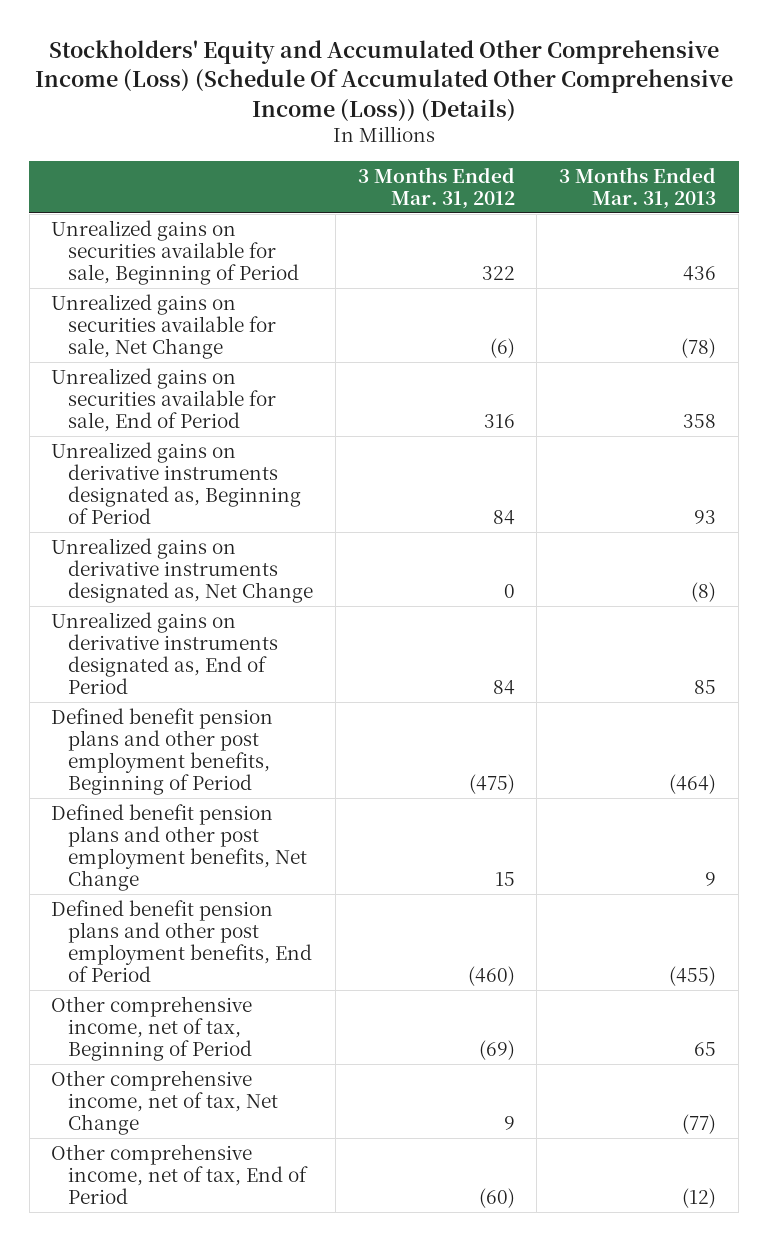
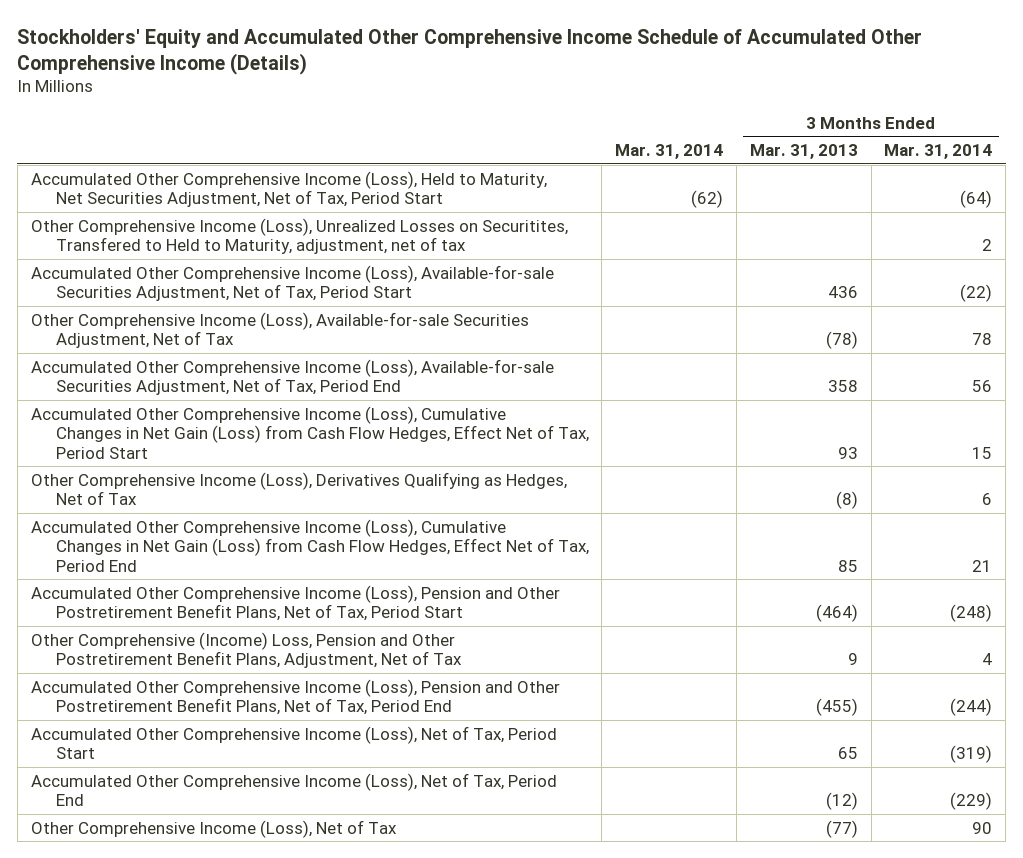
- Stockholders' Equity and Accumulated Other Comprehensive Income (Loss) (Schedule Of Accumulated Other Comprehensive Income (Loss)) (Details)
+ Stockholders' Equity and Accumulated Other Comprehensive Income Schedule of Accumulated Other Comprehensive Income (Details)
- | 3 Months Ended Mar. 31, 2012 | 3 Months Ended Mar. 31, 2013
+ | Mar. 31, 2014 | 3 Months Ended Mar. 31, 2013 | 3 Months Ended Mar. 31, 2014
- Unrealized gains on securities available for sale, Beginning of Period | 322 | 436
- Unrealized gains on securities available for sale, Net Change | (6) | (78)
- Unrealized gains on securities available for sale, End of Period | 316 | 358
- Unrealized gains on derivative instruments designated as, Beginning of Period | 84 | 93
- Unrealized gains on derivative instruments designated as, Net Change | 0 | (8)
- Unrealized gains on derivative instruments designated as, End of Period | 84 | 85
- Defined benefit pension plans and other post employment benefits, Beginning of Period | (475) | (464)
- Defined benefit pension plans and other post employment benefits, Net Change | 15 | 9
- Defined benefit pension plans and other post employment benefits, End of Period | (460) | (455)
- Other comprehensive income, net of tax, Beginning of Period | (69) | 65
- Other comprehensive income, net of tax, Net Change | 9 | (77)
- Other comprehensive income, net of tax, End of Period | (60) | (12)
+ Accumulated Other Comprehensive Income (Loss), Held to Maturity, Net Securities Adjustment, Net of Tax, Period Start | (62) | | (64)
+ Other Comprehensive Income (Loss), Unrealized Losses on Securitites, Transfered to Held to Maturity, adjustment, net of tax | | | 2
+ Accumulated Other Comprehensive Income (Loss), Available-for-sale Securities Adjustment, Net of Tax, Period Start | | 436 | (22)
+ Other Comprehensive Income (Loss), Available-for-sale Securities Adjustment, Net of Tax | | (78) | 78
+ Accumulated Other Comprehensive Income (Loss), Available-for-sale Securities Adjustment, Net of Tax, Period End | | 358 | 56
+ Accumulated Other Comprehensive Income (Loss), Cumulative Changes in Net Gain (Loss) from Cash Flow Hedges, Effect Net of Tax, Period Start | | 93 | 15
+ Other Comprehensive Income (Loss), Derivatives Qualifying as Hedges, Net of Tax | | (8) | 6
+ Accumulated Other Comprehensive Income (Loss), Cumulative Changes in Net Gain (Loss) from Cash Flow Hedges, Effect Net of Tax, Period End | | 85 | 21
+ Accumulated Other Comprehensive Income (Loss), Pension and Other Postretirement Benefit Plans, Net of Tax, Period Start | | (464) | (248)
+ Other Comprehensive (Income) Loss, Pension and Other Postretirement Benefit Plans, Adjustment, Net of Tax | | 9 | 4
+ Accumulated Other Comprehensive Income (Loss), Pension and Other Postretirement Benefit Plans, Net of Tax, Period End | | (455) | (244)
+ Accumulated Other Comprehensive Income (Loss), Net of Tax, Period Start | | 65 | (319)
+ Accumulated Other Comprehensive Income (Loss), Net of Tax, Period End | | (12) | (229)
+ Other Comprehensive Income (Loss), Net of Tax | | (77) | 90

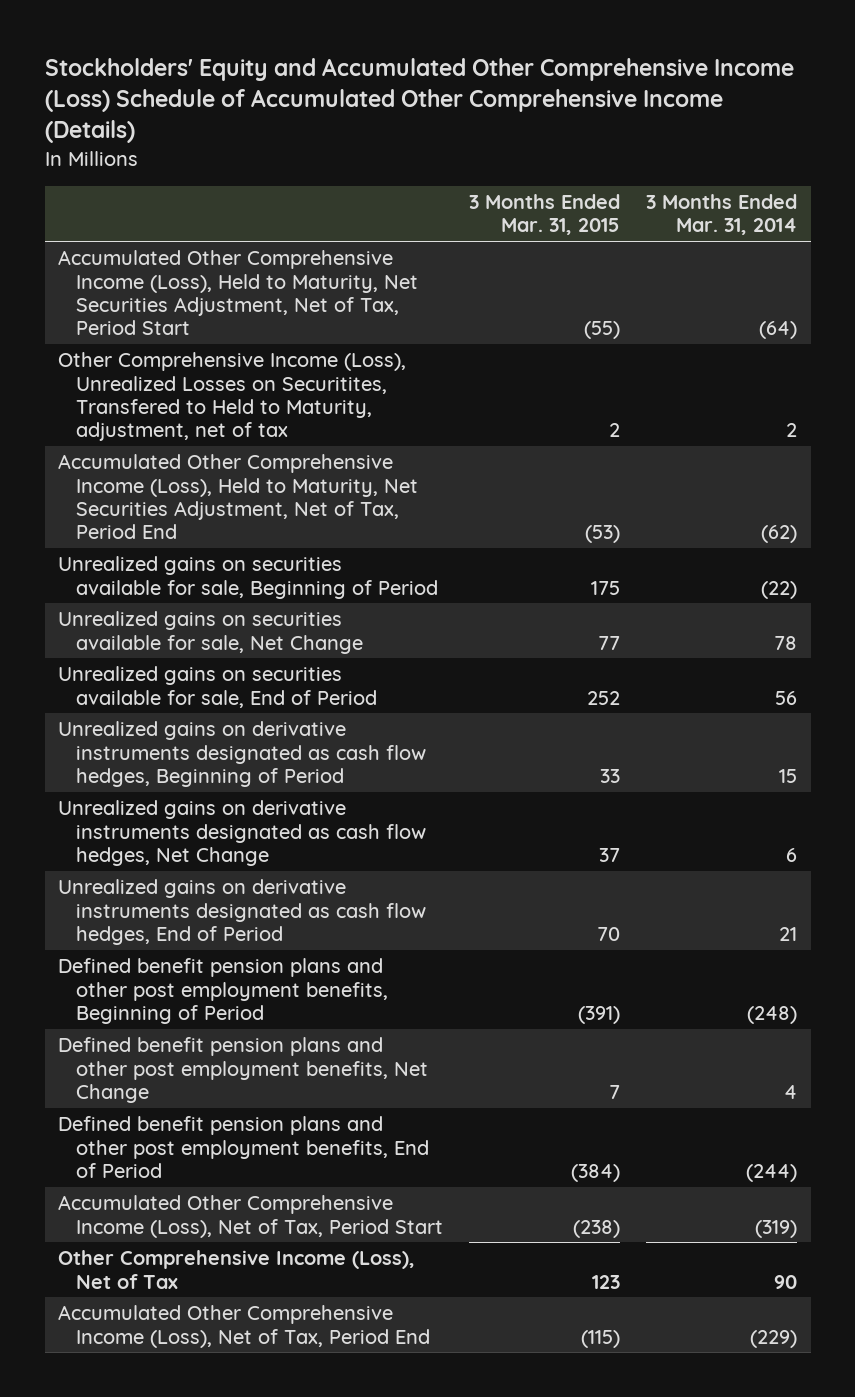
- Stockholders' Equity and Accumulated Other Comprehensive Income Schedule of Accumulated Other Comprehensive Income (Details)
+ Stockholders' Equity and Accumulated Other Comprehensive Income (Loss) Schedule of Accumulated Other Comprehensive Income (Details)
- | Mar. 31, 2014 | 3 Months Ended Mar. 31, 2013 | 3 Months Ended Mar. 31, 2014
+ | 3 Months Ended Mar. 31, 2015 | 3 Months Ended Mar. 31, 2014
- Accumulated Other Comprehensive Income (Loss), Available-for-sale Securities Adjustment, Net of Tax, Period Start | | 436 | (22)
- Other Comprehensive Income (Loss), Available-for-sale Securities Adjustment, Net of Tax | | (78) | 78
- Accumulated Other Comprehensive Income (Loss), Available-for-sale Securities Adjustment, Net of Tax, Period End | | 358 | 56
- Accumulated Other Comprehensive Income (Loss), Cumulative Changes in Net Gain (Loss) from Cash Flow Hedges, Effect Net of Tax, Period Start | | 93 | 15
- Other Comprehensive Income (Loss), Derivatives Qualifying as Hedges, Net of Tax | | (8) | 6
- Accumulated Other Comprehensive Income (Loss), Cumulative Changes in Net Gain (Loss) from Cash Flow Hedges, Effect Net of Tax, Period End | | 85 | 21
- Accumulated Other Comprehensive Income (Loss), Pension and Other Postretirement Benefit Plans, Net of Tax, Period Start | | (464) | (248)
- Other Comprehensive (Income) Loss, Pension and Other Postretirement Benefit Plans, Adjustment, Net of Tax | | 9 | 4
- Accumulated Other Comprehensive Income (Loss), Pension and Other Postretirement Benefit Plans, Net of Tax, Period End | | (455) | (244)
+ Accumulated Other Comprehensive Income (Loss), Held to Maturity, Net Securities Adjustment, Net of Tax, Period End | (53) | (62)
+ Unrealized gains on securities available for sale, Beginning of Period | 175 | (22)
+ Unrealized gains on securities available for sale, Net Change | 77 | 78
+ Unrealized gains on securities available for sale, End of Period | 252 | 56
+ Unrealized gains on derivative instruments designated as cash flow hedges, Beginning of Period | 33 | 15
+ Unrealized gains on derivative instruments designated as cash flow hedges, Net Change | 37 | 6
+ Unrealized gains on derivative instruments designated as cash flow hedges, End of Period | 70 | 21
+ Defined benefit pension plans and other post employment benefits, Beginning of Period | (391) | (248)
+ Defined benefit pension plans and other post employment benefits, Net Change | 7 | 4
+ Defined benefit pension plans and other post employment benefits, End of Period | (384) | (244)
moved down: Accumulated Other Comprehensive Income (Loss), Net of Tax, Period End | (115) | (229)

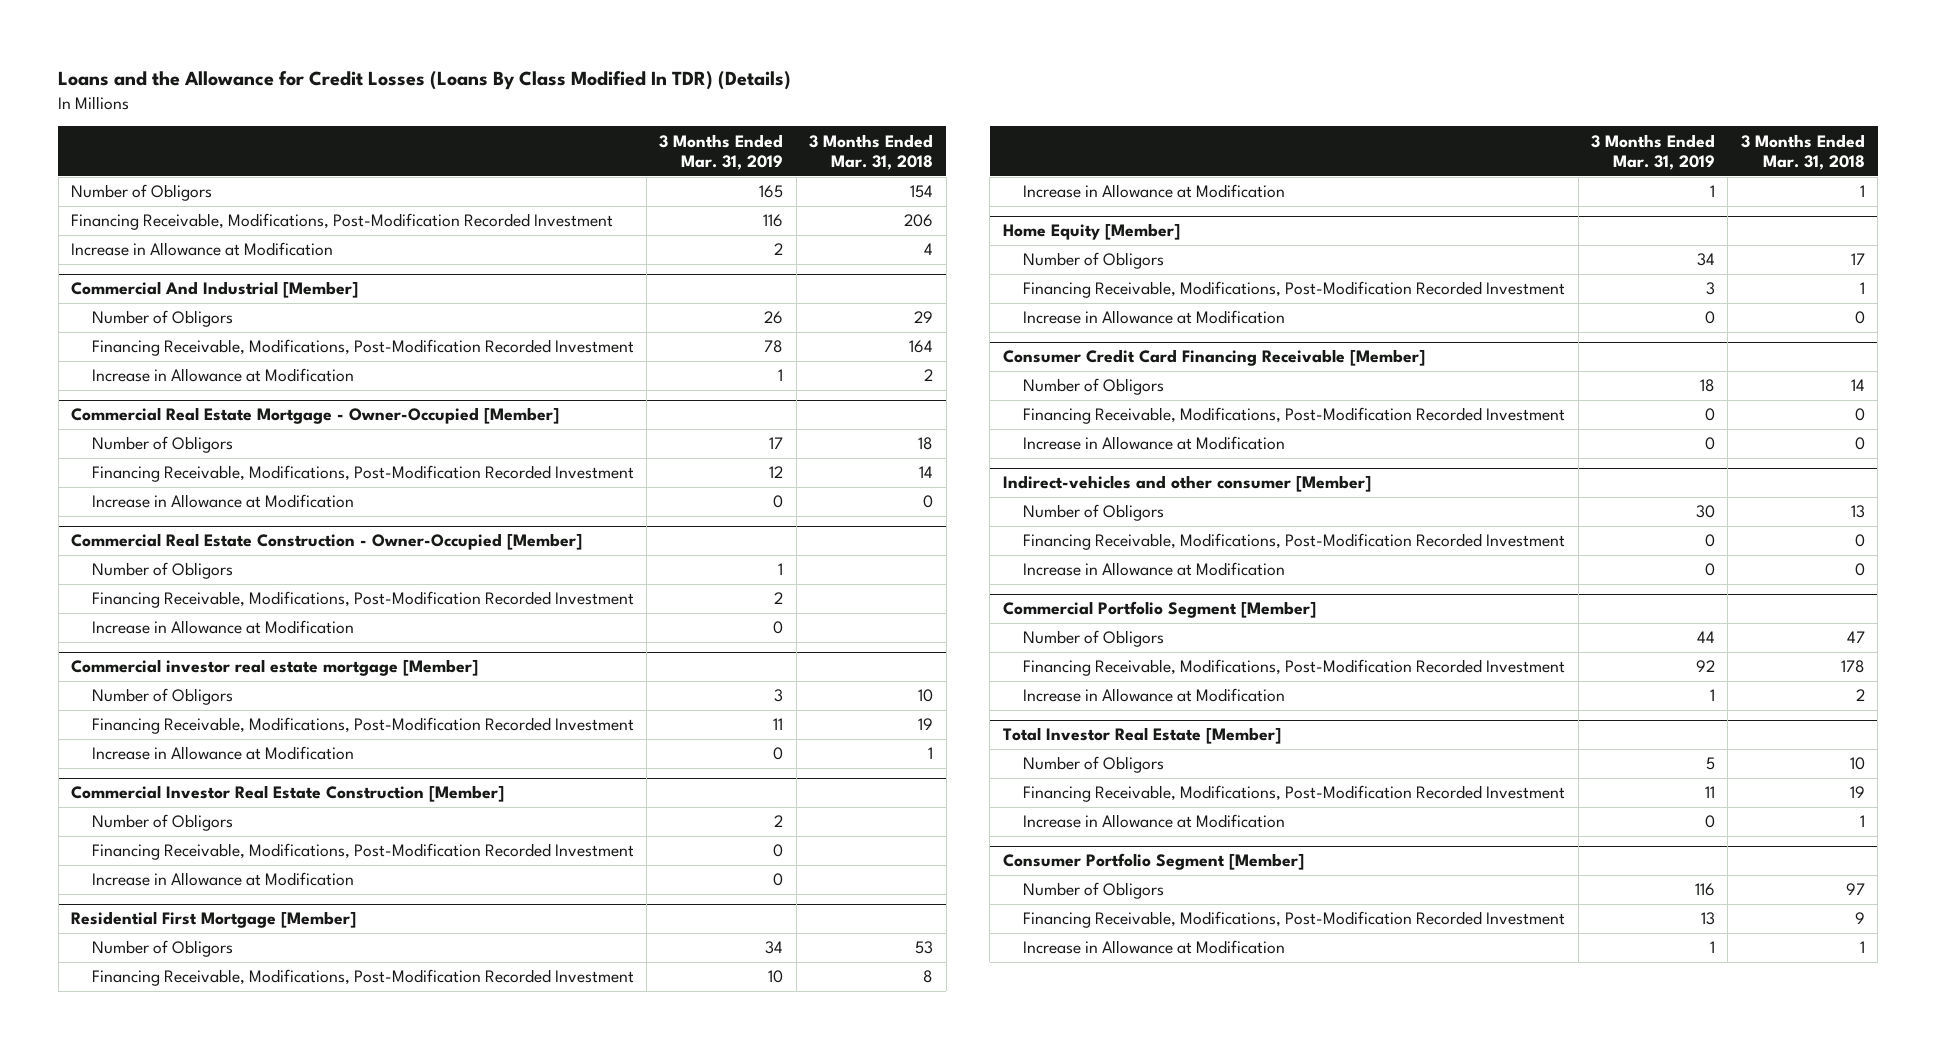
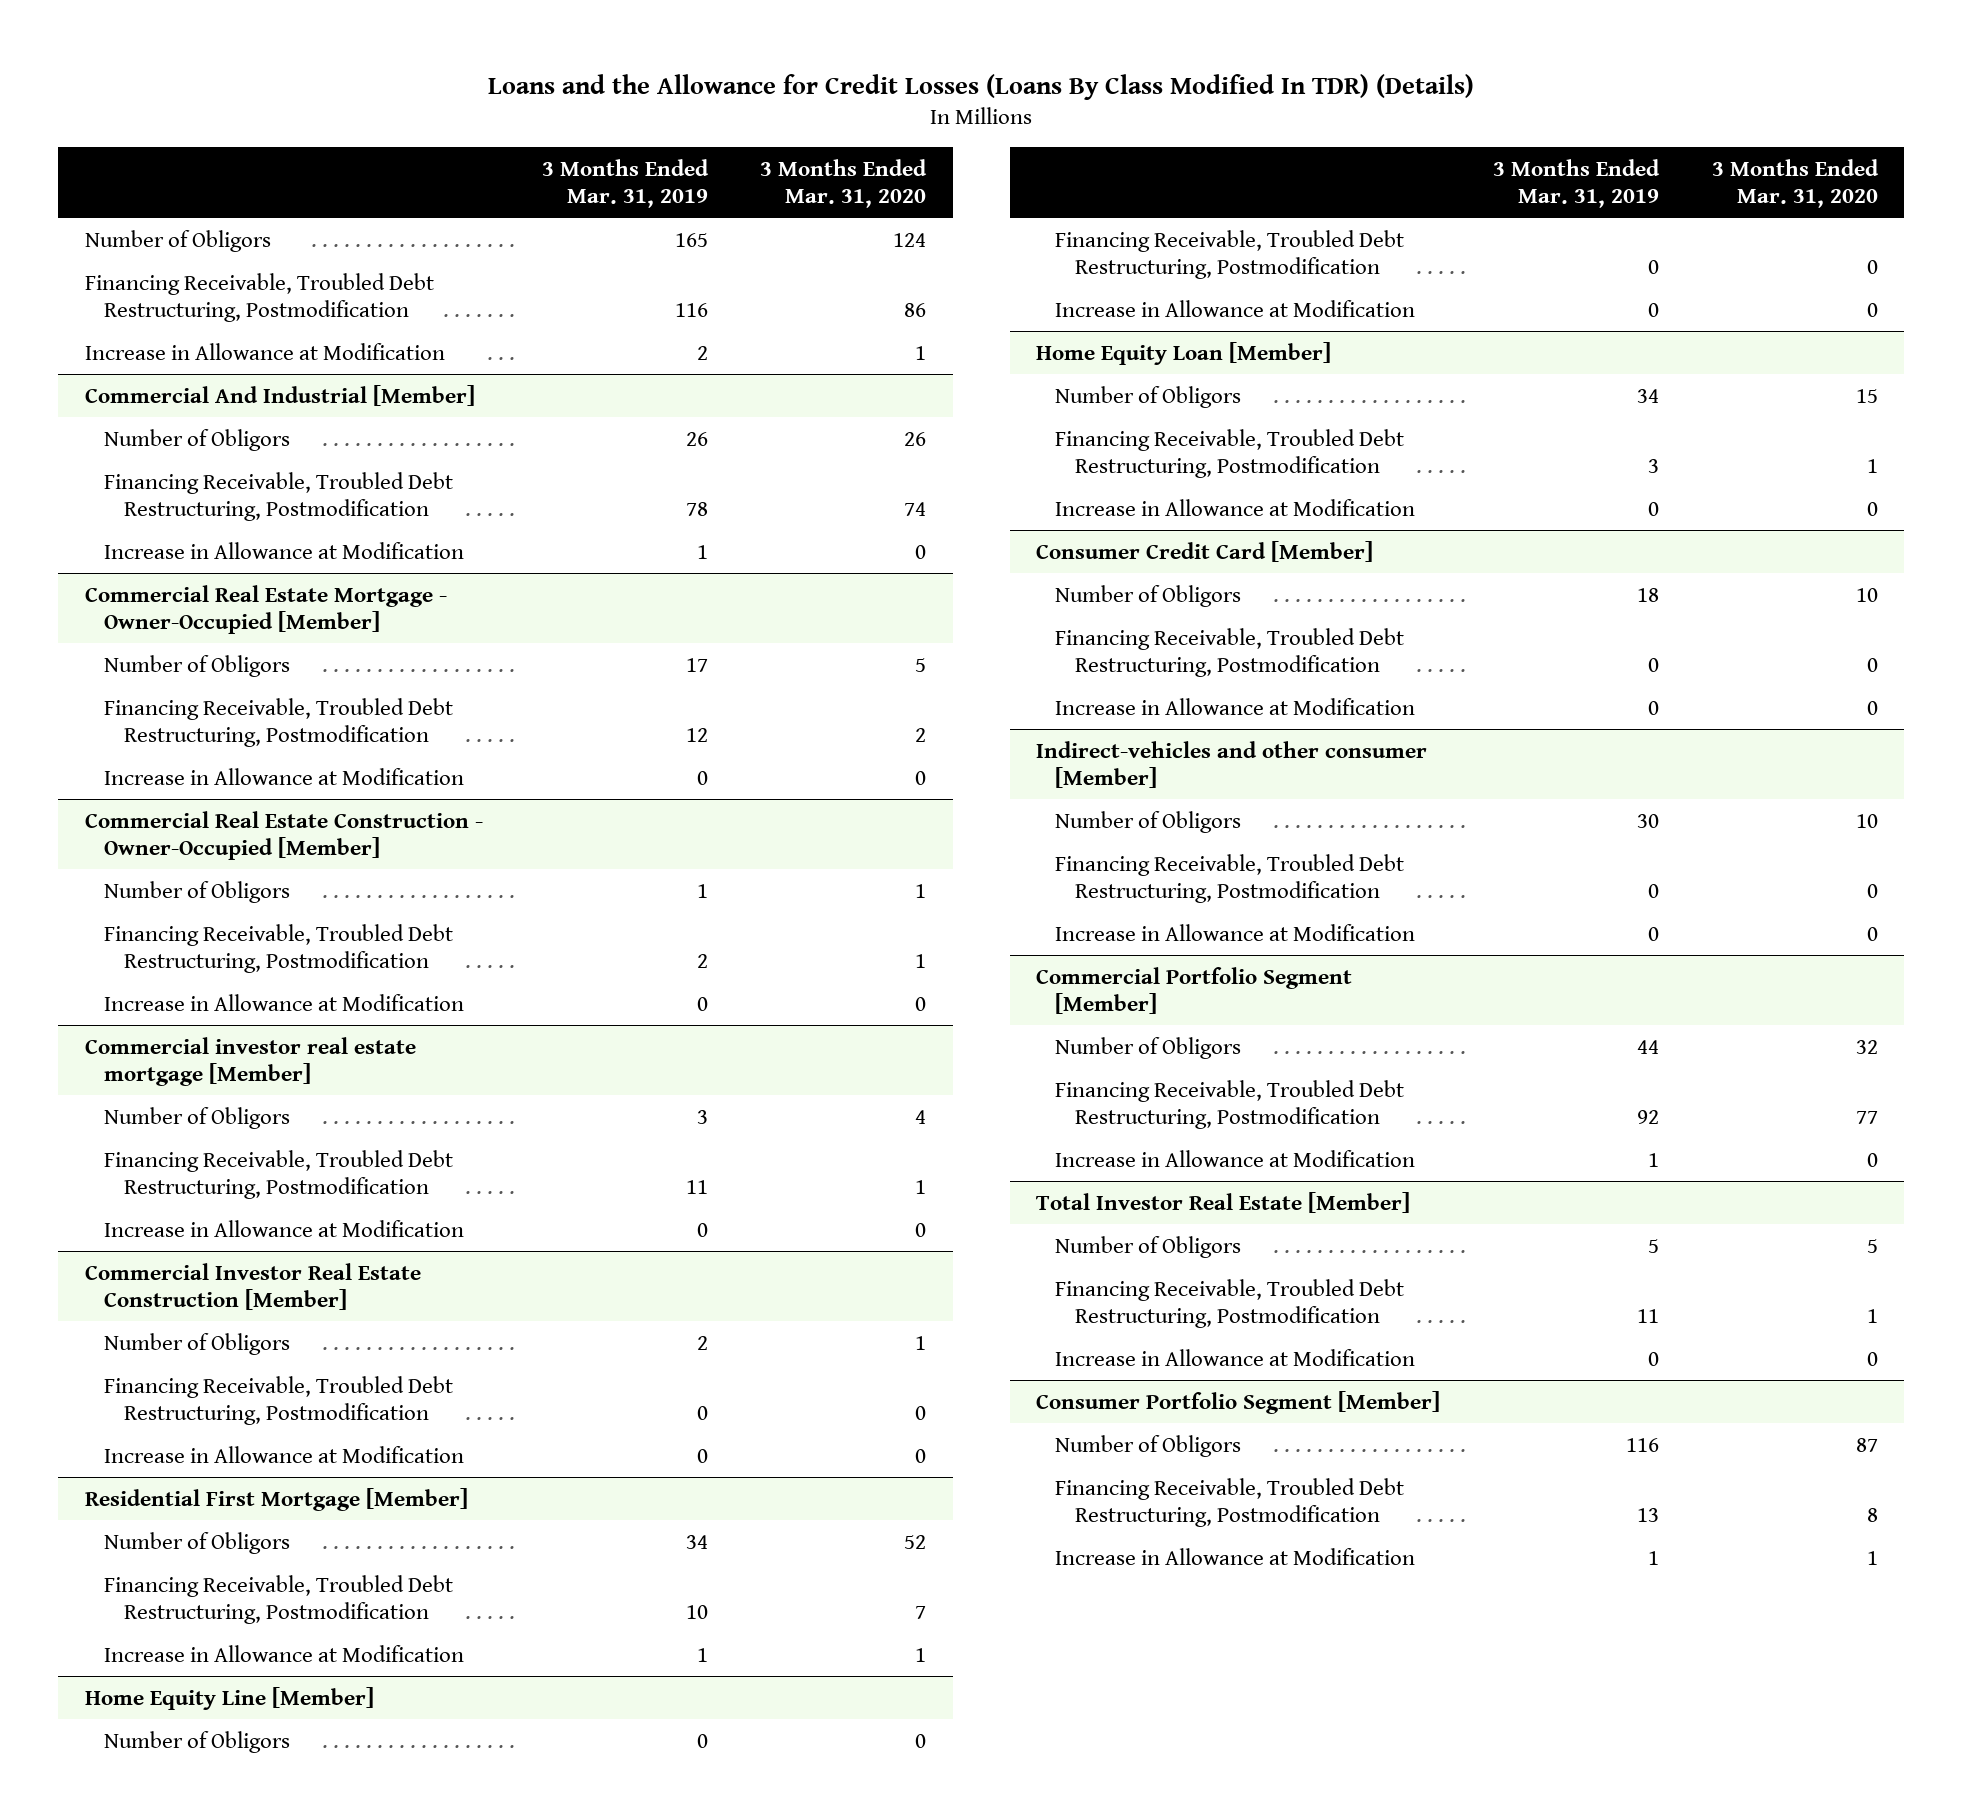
- | 3 Months Ended Mar. 31, 2019 | 3 Months Ended Mar. 31, 2018
+ | 3 Months Ended Mar. 31, 2019 | 3 Months Ended Mar. 31, 2020
- Financing Receivable, Modifications, Post-Modification Recorded Investment | 116 | 206
+ Financing Receivable, Troubled Debt Restructuring, Postmodification | 116 | 86
@ Commercial And Industrial [Member]
- Financing Receivable, Modifications, Post-Modification Recorded Investment | 78 | 164
+ Financing Receivable, Troubled Debt Restructuring, Postmodification | 78 | 74
@ Commercial Real Estate Mortgage - Owner-Occupied [Member]
- Financing Receivable, Modifications, Post-Modification Recorded Investment | 12 | 14
+ Financing Receivable, Troubled Debt Restructuring, Postmodification | 12 | 2
@ Commercial Real Estate Construction - Owner-Occupied [Member]
- Financing Receivable, Modifications, Post-Modification Recorded Investment | 2 |
+ Financing Receivable, Troubled Debt Restructuring, Postmodification | 2 | 1
@ Commercial investor real estate mortgage [Member]
- Financing Receivable, Modifications, Post-Modification Recorded Investment | 11 | 19
+ Financing Receivable, Troubled Debt Restructuring, Postmodification | 11 | 1
@ Commercial Investor Real Estate Construction [Member]
- Financing Receivable, Modifications, Post-Modification Recorded Investment | 0 |
+ Financing Receivable, Troubled Debt Restructuring, Postmodification | 0 | 0
@ Residential First Mortgage [Member]
- Financing Receivable, Modifications, Post-Modification Recorded Investment | 10 | 8
+ Financing Receivable, Troubled Debt Restructuring, Postmodification | 10 | 7
- Home Equity [Member]
+ Home Equity Line [Member]
+ Number of Obligors | 0 | 0
+ Financing Receivable, Troubled Debt Restructuring, Postmodification | 0 | 0
+ Increase in Allowance at Modification | 0 | 0
+ Home Equity Loan [Member]
- Financing Receivable, Modifications, Post-Modification Recorded Investment | 3 | 1
+ Financing Receivable, Troubled Debt Restructuring, Postmodification | 3 | 1
- Consumer Credit Card Financing Receivable [Member]
+ Consumer Credit Card [Member]
- Financing Receivable, Modifications, Post-Modification Recorded Investment | 0 | 0
+ Financing Receivable, Troubled Debt Restructuring, Postmodification | 0 | 0
@ Indirect-vehicles and other consumer [Member]
- Financing Receivable, Modifications, Post-Modification Recorded Investment | 0 | 0
+ Financing Receivable, Troubled Debt Restructuring, Postmodification | 0 | 0
@ Commercial Portfolio Segment [Member]
- Financing Receivable, Modifications, Post-Modification Recorded Investment | 92 | 178
+ Financing Receivable, Troubled Debt Restructuring, Postmodification | 92 | 77
@ Total Investor Real Estate [Member]
- Financing Receivable, Modifications, Post-Modification Recorded Investment | 11 | 19
+ Financing Receivable, Troubled Debt Restructuring, Postmodification | 11 | 1
@ Consumer Portfolio Segment [Member]
- Financing Receivable, Modifications, Post-Modification Recorded Investment | 13 | 9
+ Financing Receivable, Troubled Debt Restructuring, Postmodification | 13 | 8

